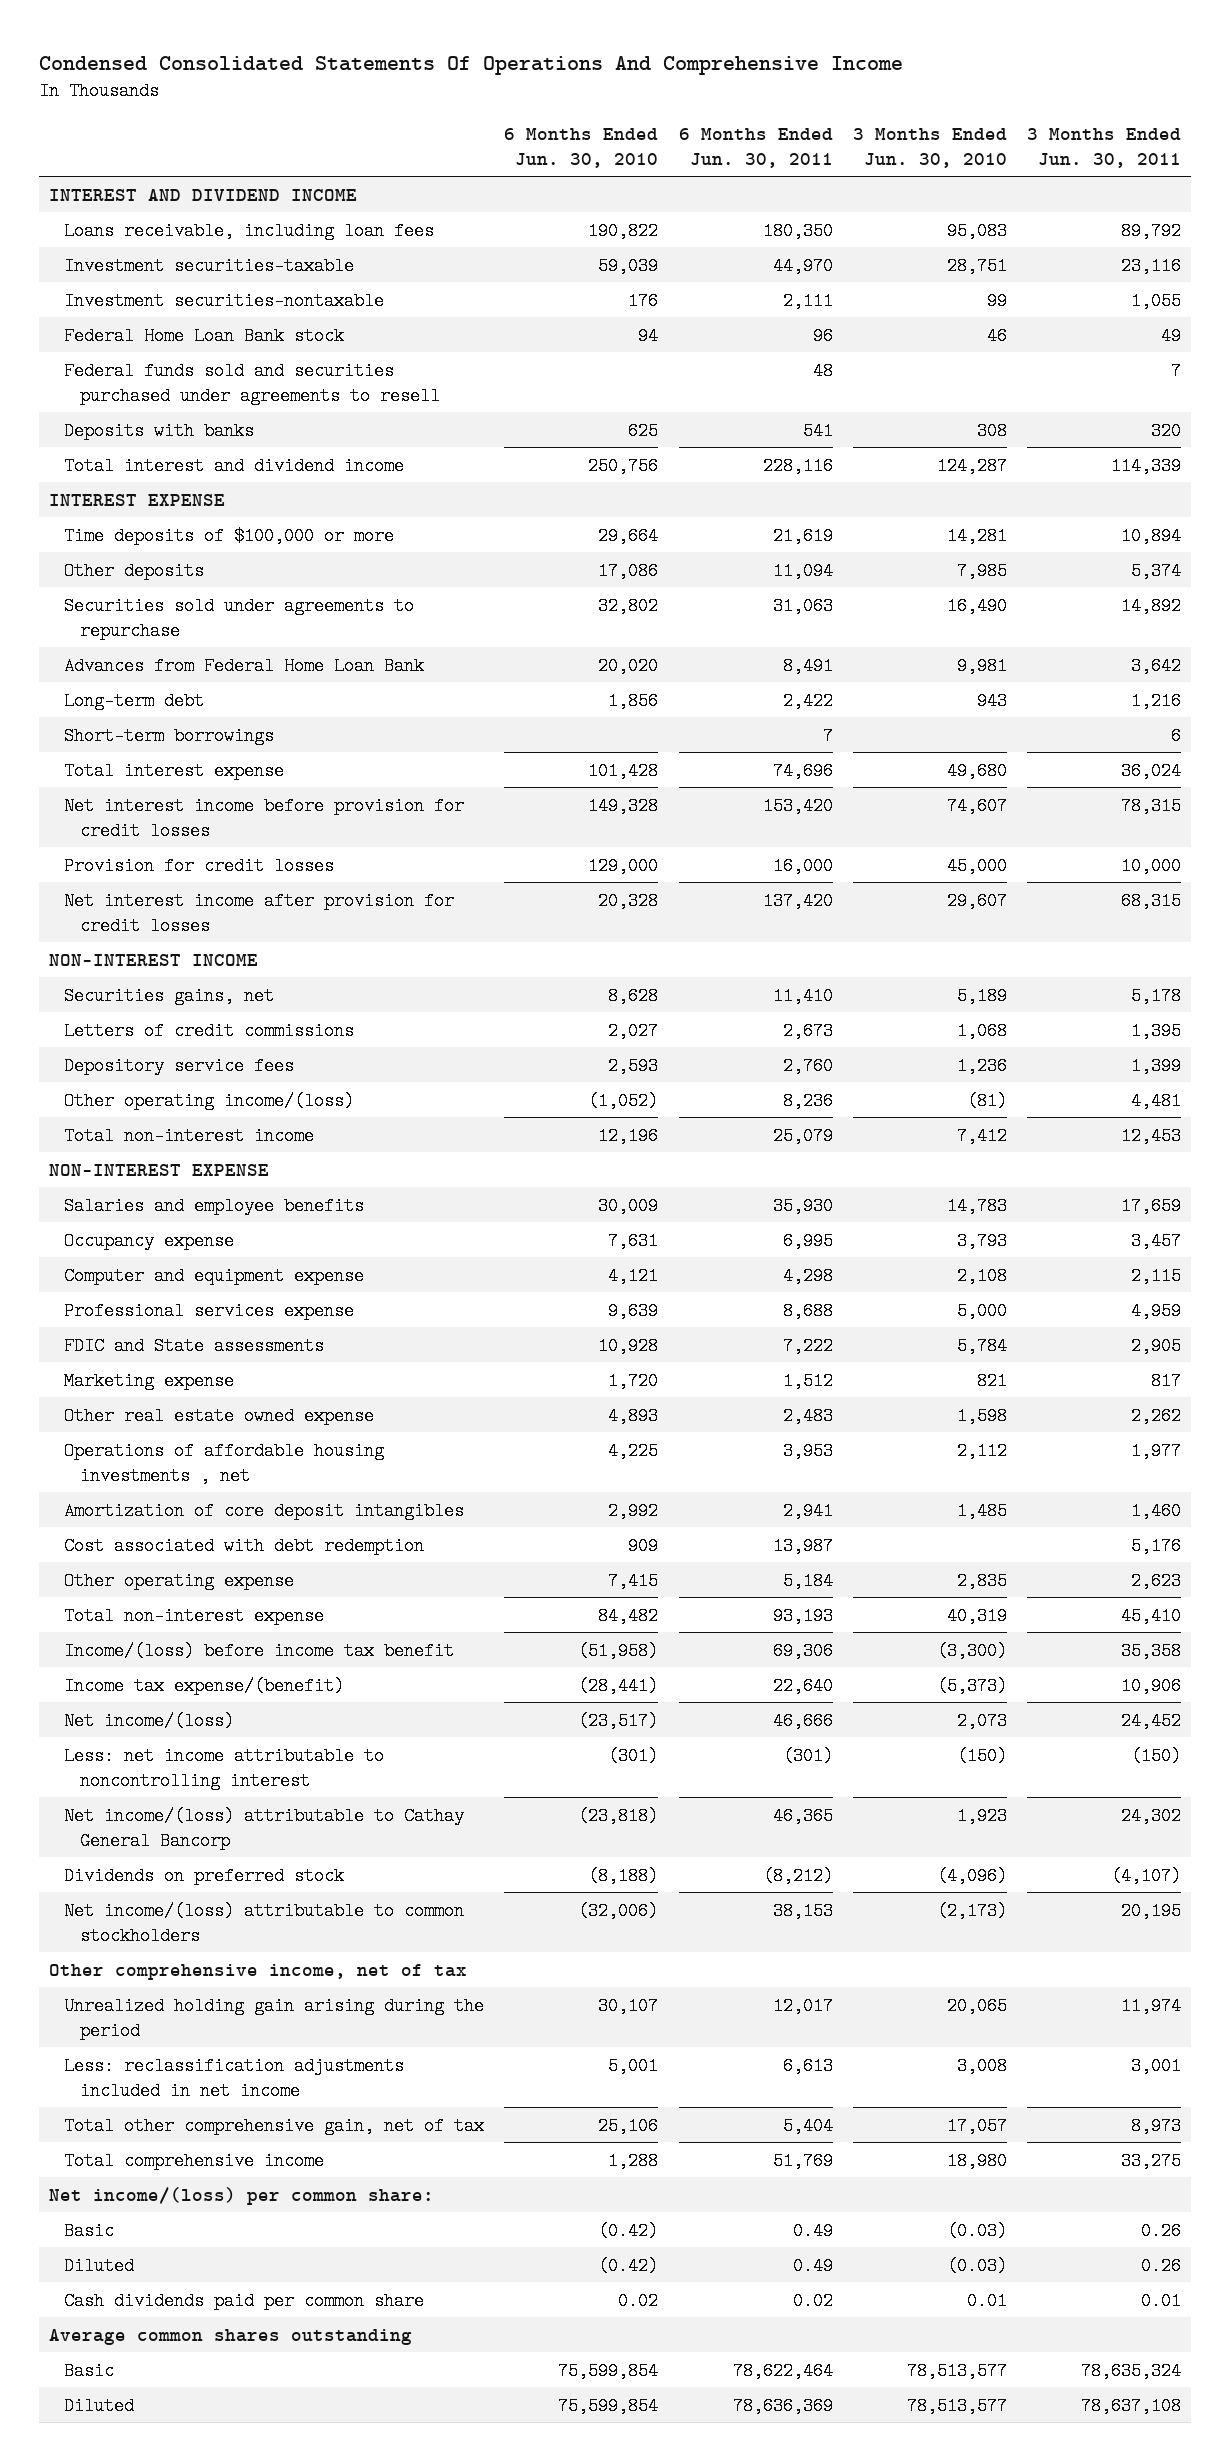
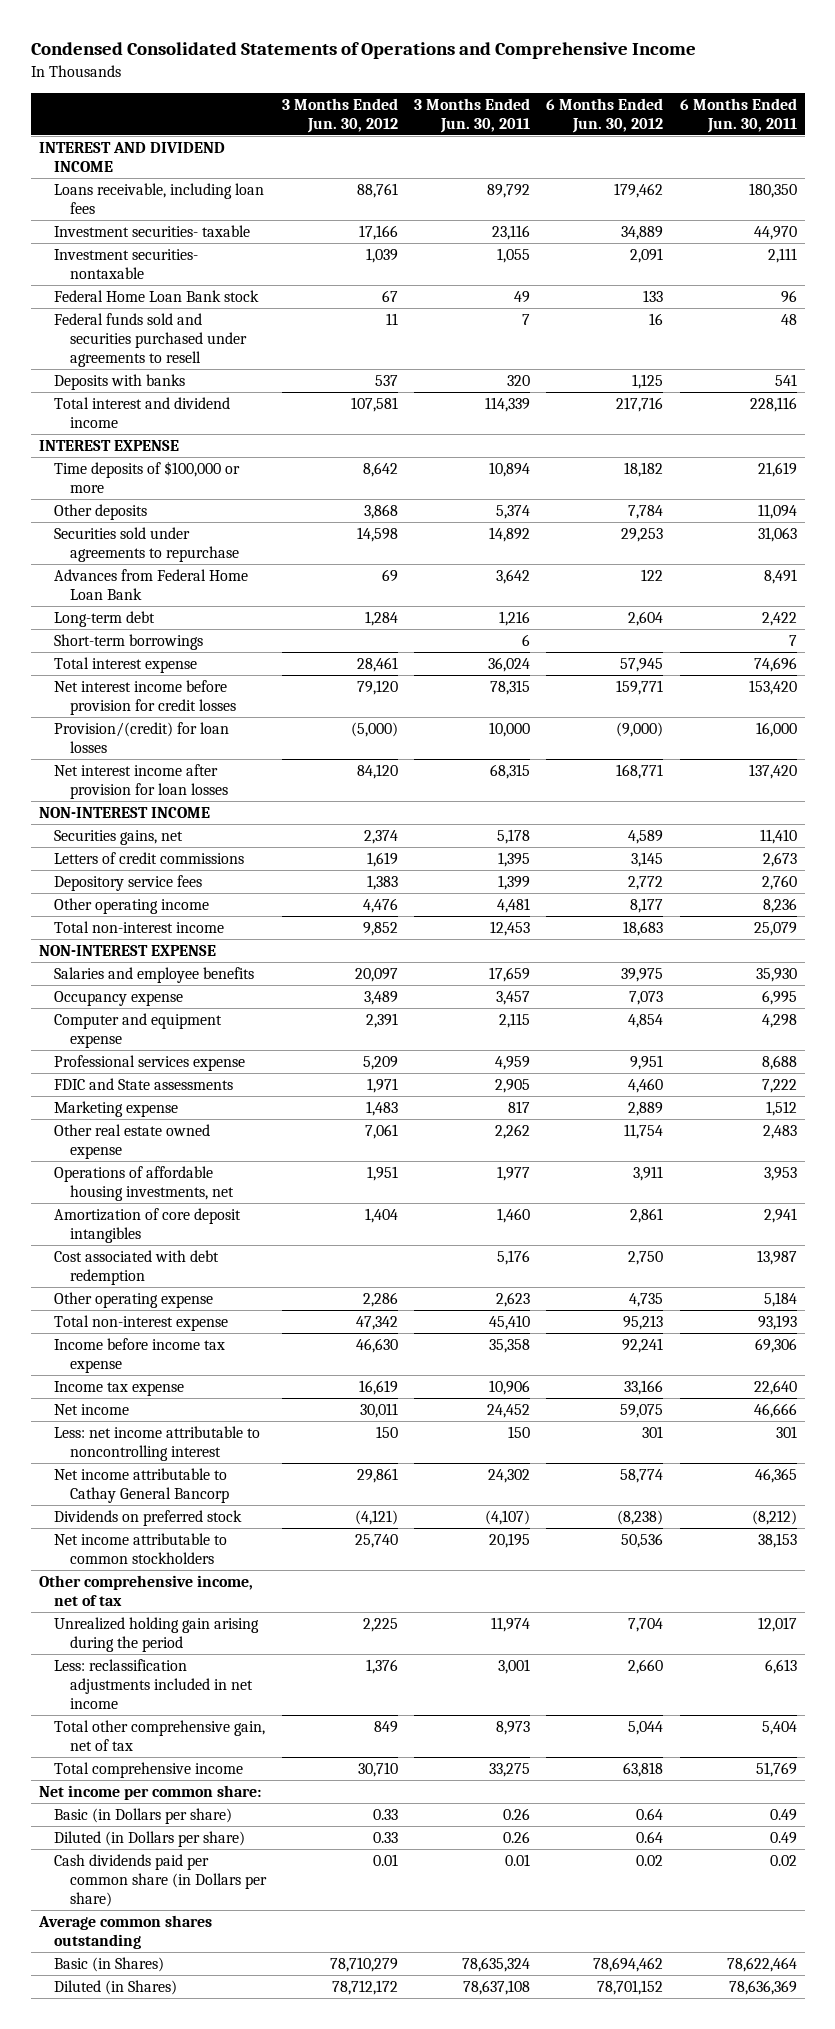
- Condensed Consolidated Statements Of Operations And Comprehensive Income
+ Condensed Consolidated Statements of Operations and Comprehensive Income
- | 6 Months Ended Jun. 30, 2010 | 6 Months Ended Jun. 30, 2011 | 3 Months Ended Jun. 30, 2010 | 3 Months Ended Jun. 30, 2011
+ | 3 Months Ended Jun. 30, 2012 | 3 Months Ended Jun. 30, 2011 | 6 Months Ended Jun. 30, 2012 | 6 Months Ended Jun. 30, 2011
- Investment securities-taxable | 59,039 | 44,970 | 28,751 | 23,116
- Investment securities-nontaxable | 176 | 2,111 | 99 | 1,055
+ Investment securities- taxable | 17,166 | 23,116 | 34,889 | 44,970
+ Investment securities- nontaxable | 1,039 | 1,055 | 2,091 | 2,111
- Provision for credit losses | 129,000 | 16,000 | 45,000 | 10,000
- Net interest income after provision for credit losses | 20,328 | 137,420 | 29,607 | 68,315
+ Provision/(credit) for loan losses | (5,000) | 10,000 | (9,000) | 16,000
+ Net interest income after provision for loan losses | 84,120 | 68,315 | 168,771 | 137,420
- Other operating income/(loss) | (1,052) | 8,236 | (81) | 4,481
+ Other operating income | 4,476 | 4,481 | 8,177 | 8,236
- Operations of affordable housing investments , net | 4,225 | 3,953 | 2,112 | 1,977
+ Operations of affordable housing investments, net | 1,951 | 1,977 | 3,911 | 3,953
- Income/(loss) before income tax benefit | (51,958) | 69,306 | (3,300) | 35,358
- Income tax expense/(benefit) | (28,441) | 22,640 | (5,373) | 10,906
- Net income/(loss) | (23,517) | 46,666 | 2,073 | 24,452
- Less: net income attributable to noncontrolling interest | (301) | (301) | (150) | (150)
- Net income/(loss) attributable to Cathay General Bancorp | (23,818) | 46,365 | 1,923 | 24,302
+ Income before income tax expense | 46,630 | 35,358 | 92,241 | 69,306
+ Income tax expense | 16,619 | 10,906 | 33,166 | 22,640
+ Net income | 30,011 | 24,452 | 59,075 | 46,666
+ Less: net income attributable to noncontrolling interest | 150 | 150 | 301 | 301
+ Net income attributable to Cathay General Bancorp | 29,861 | 24,302 | 58,774 | 46,365
- Net income/(loss) attributable to common stockholders | (32,006) | 38,153 | (2,173) | 20,195
+ Net income attributable to common stockholders | 25,740 | 20,195 | 50,536 | 38,153
- Net income/(loss) per common share:
- Basic | (0.42) | 0.49 | (0.03) | 0.26
- Diluted | (0.42) | 0.49 | (0.03) | 0.26
- Cash dividends paid per common share | 0.02 | 0.02 | 0.01 | 0.01
+ Net income per common share:
+ Basic (in Dollars per share) | 0.33 | 0.26 | 0.64 | 0.49
+ Diluted (in Dollars per share) | 0.33 | 0.26 | 0.64 | 0.49
+ Cash dividends paid per common share (in Dollars per share) | 0.01 | 0.01 | 0.02 | 0.02
- Basic | 75,599,854 | 78,622,464 | 78,513,577 | 78,635,324
- Diluted | 75,599,854 | 78,636,369 | 78,513,577 | 78,637,108
+ Basic (in Shares) | 78,710,279 | 78,635,324 | 78,694,462 | 78,622,464
+ Diluted (in Shares) | 78,712,172 | 78,637,108 | 78,701,152 | 78,636,369

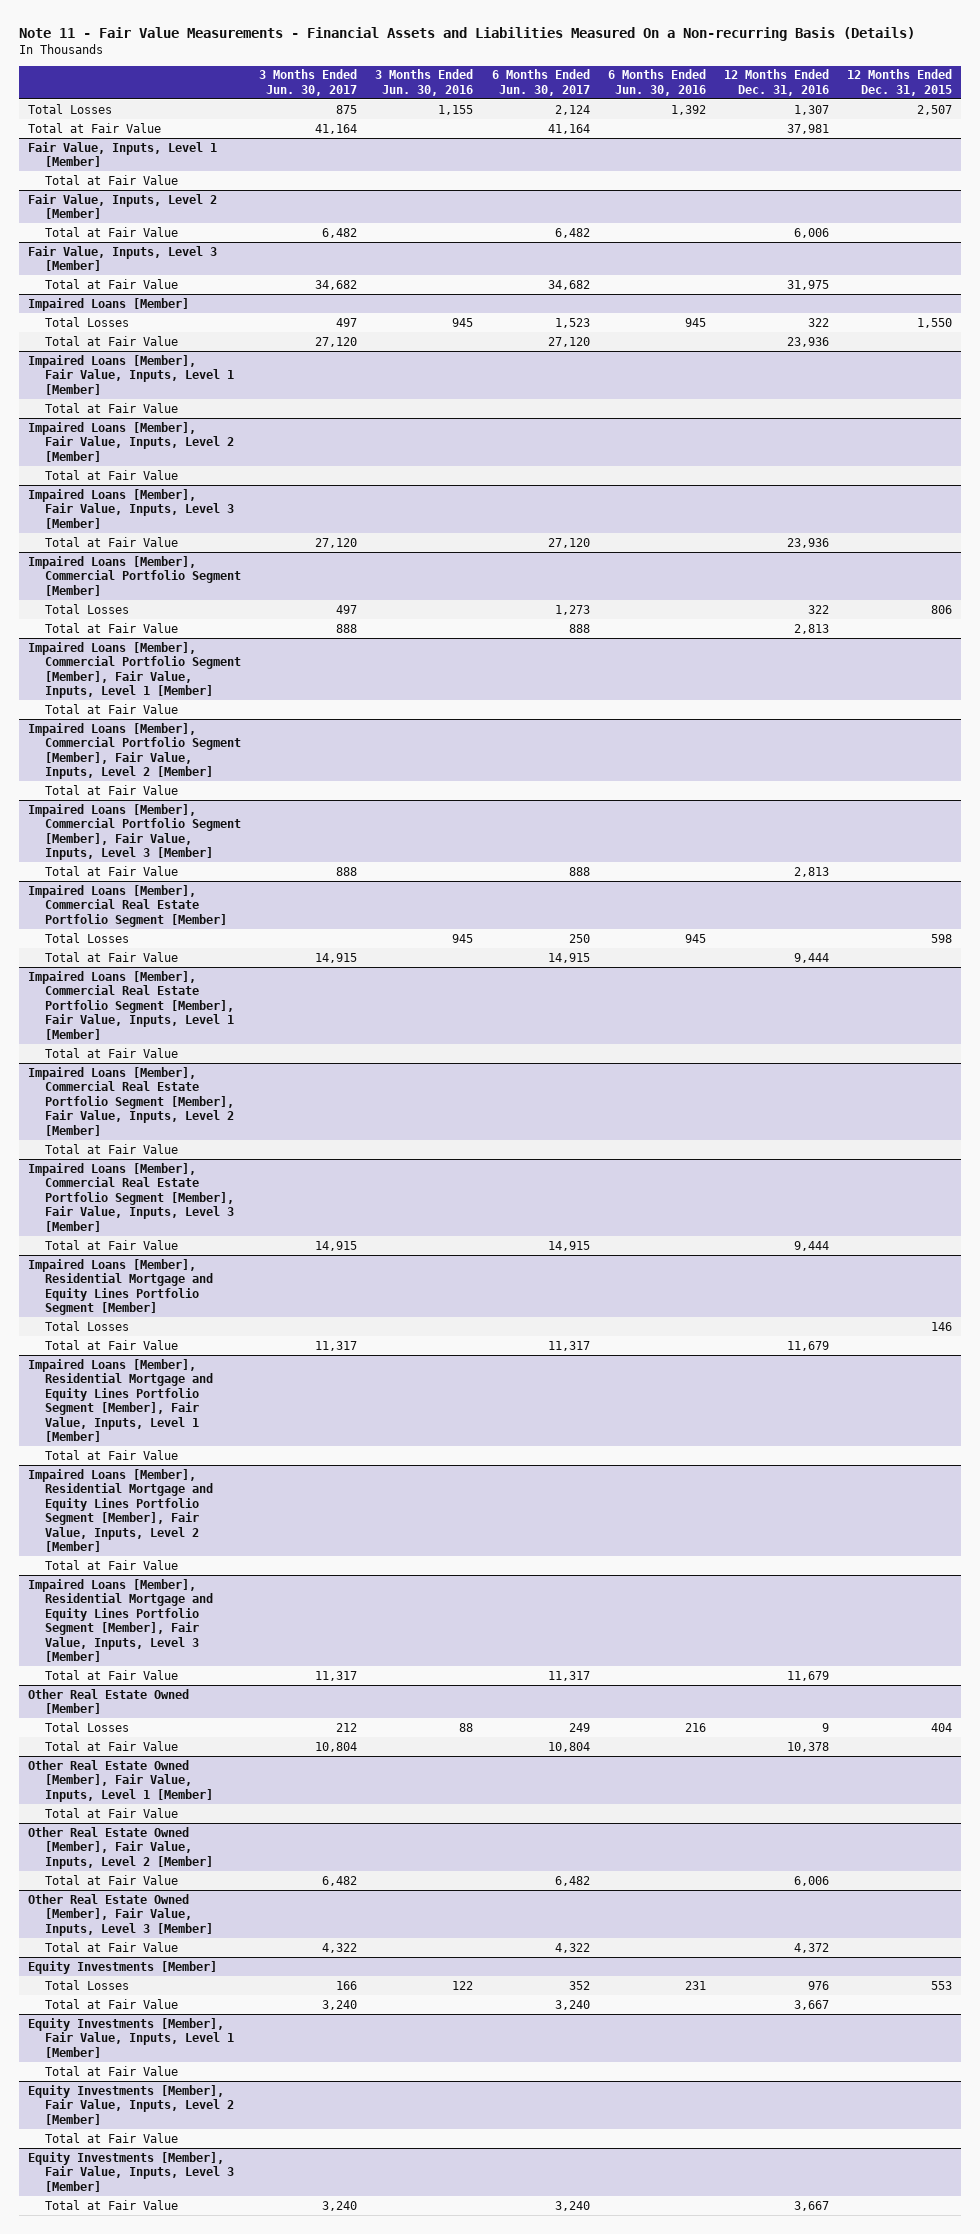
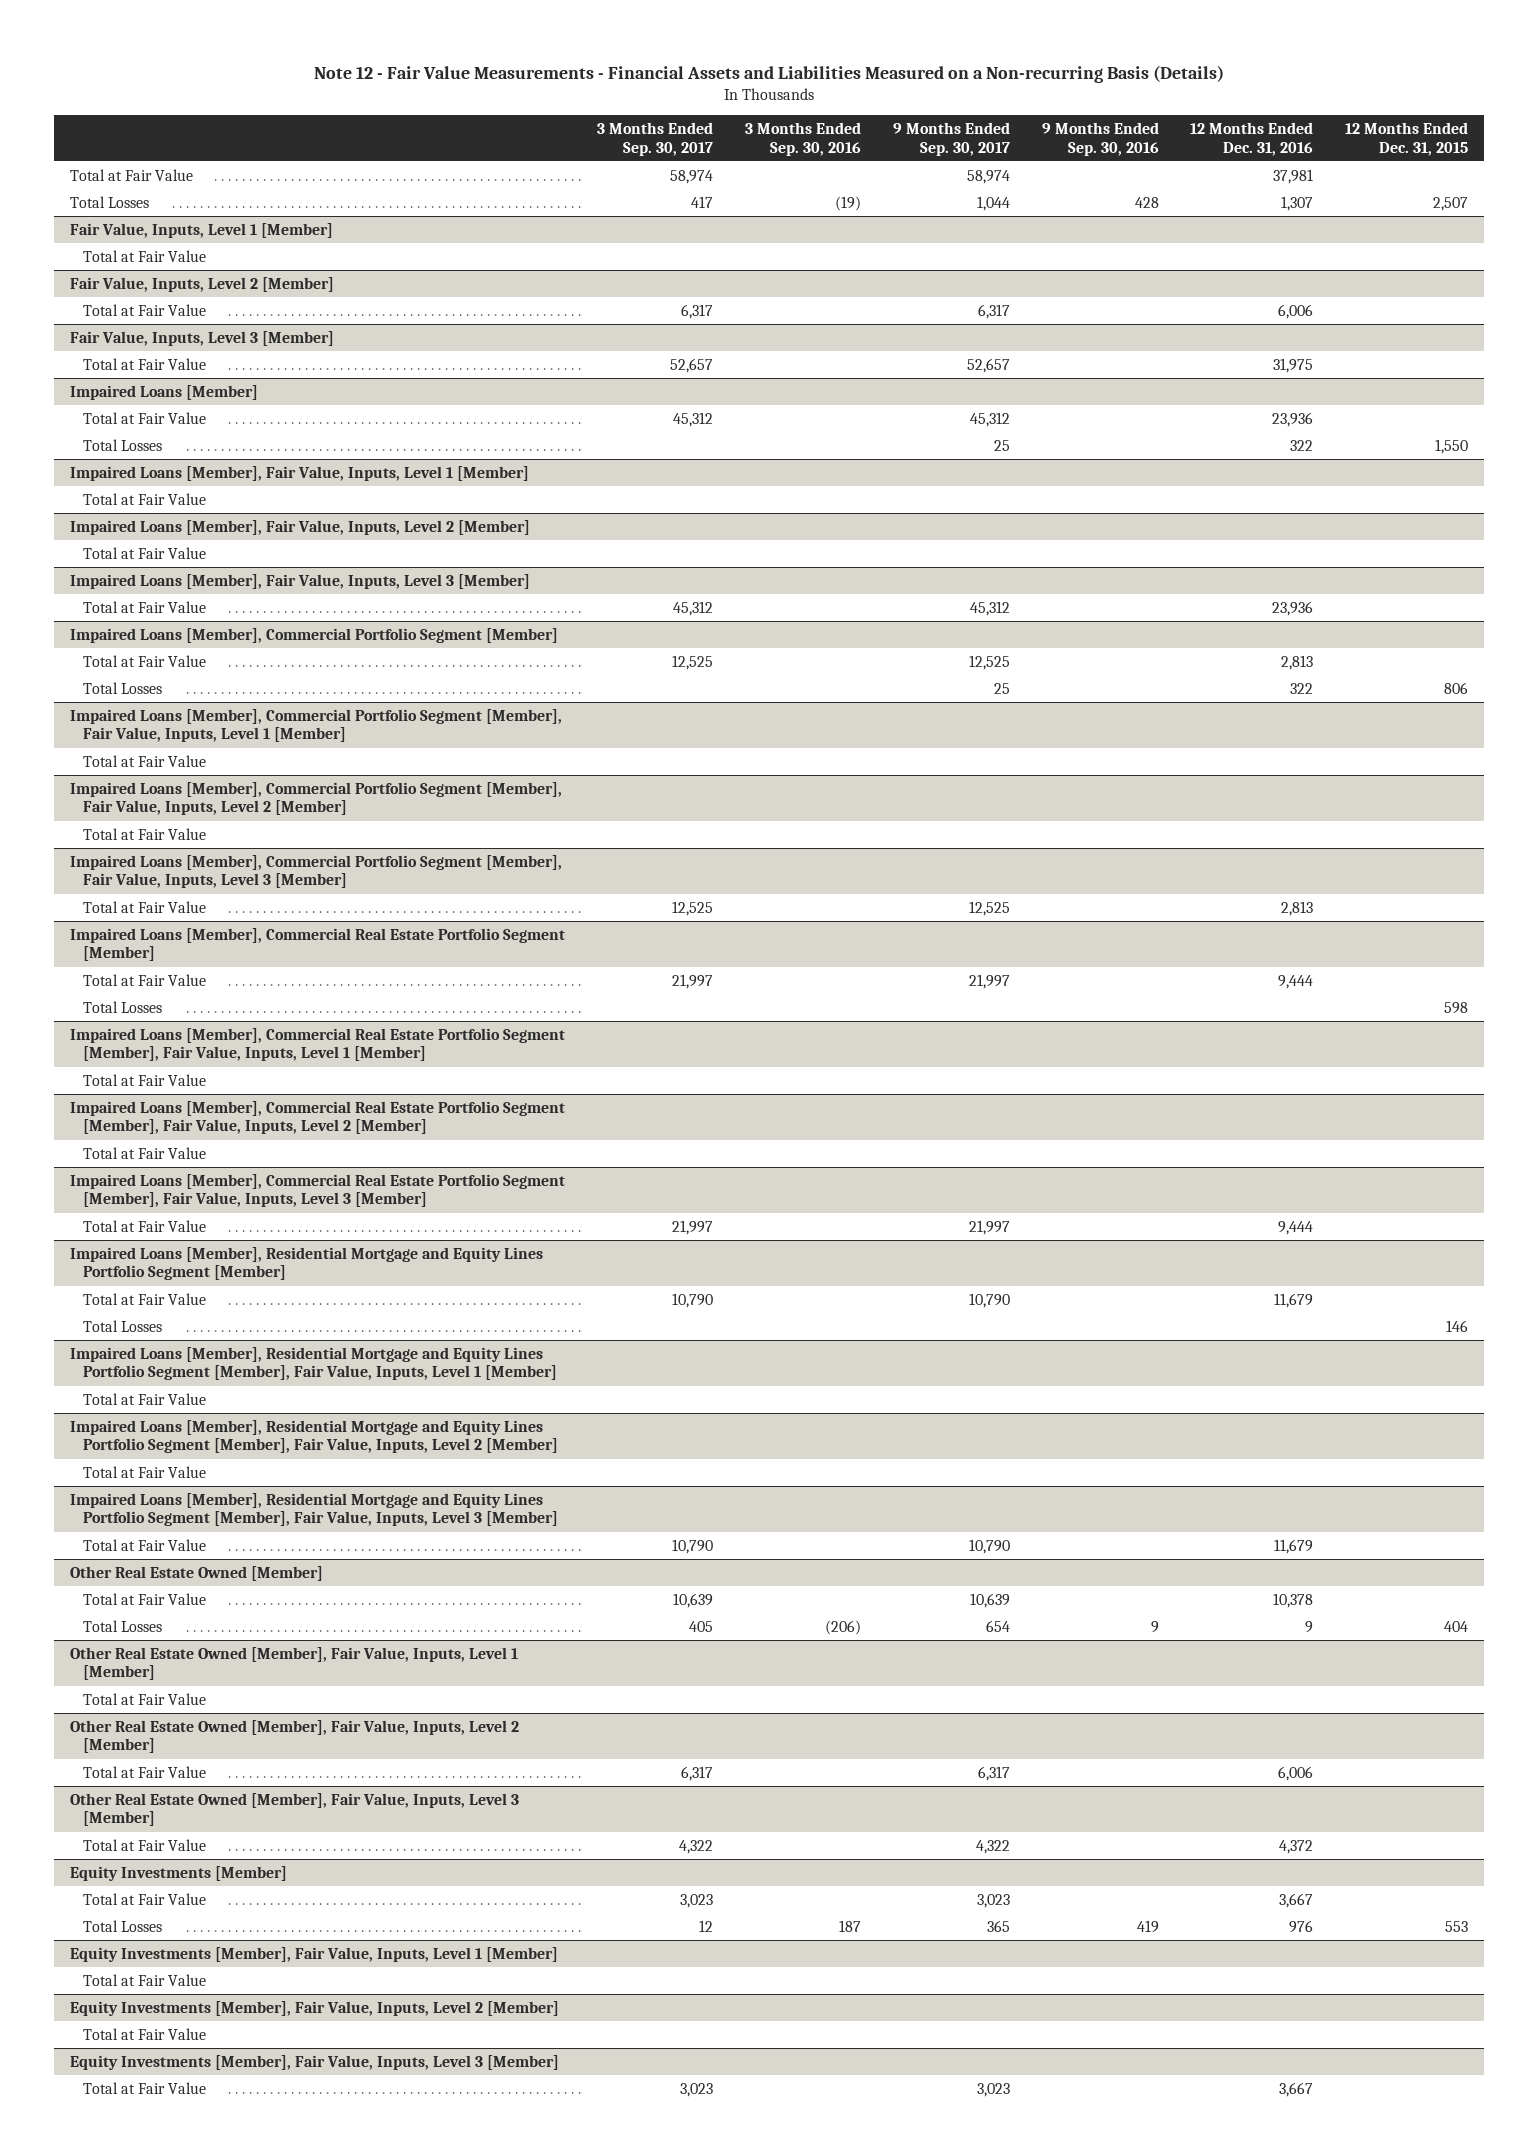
- Note 11 - Fair Value Measurements - Financial Assets and Liabilities Measured On a Non-recurring Basis (Details)
+ Note 12 - Fair Value Measurements - Financial Assets and Liabilities Measured on a Non-recurring Basis (Details)
- | 3 Months Ended Jun. 30, 2017 | 3 Months Ended Jun. 30, 2016 | 6 Months Ended Jun. 30, 2017 | 6 Months Ended Jun. 30, 2016 | 12 Months Ended Dec. 31, 2016 | 12 Months Ended Dec. 31, 2015
+ | 3 Months Ended Sep. 30, 2017 | 3 Months Ended Sep. 30, 2016 | 9 Months Ended Sep. 30, 2017 | 9 Months Ended Sep. 30, 2016 | 12 Months Ended Dec. 31, 2016 | 12 Months Ended Dec. 31, 2015
moved down: Total Losses | 417 | (19) | 1,044 | 428 | 1,307 | 2,507
@ Impaired Loans [Member]
moved down: Total Losses | | | 25 | | 322 | 1,550
@ Impaired Loans [Member], Commercial Portfolio Segment [Member]
moved down: Total Losses | | | 25 | | 322 | 806
@ Impaired Loans [Member], Commercial Real Estate Portfolio Segment [Member]
moved down: Total Losses | | | | | | 598
@ Impaired Loans [Member], Residential Mortgage and Equity Lines Portfolio Segment [Member]
moved down: Total Losses | | | | | | 146
@ Other Real Estate Owned [Member]
moved down: Total Losses | 405 | (206) | 654 | 9 | 9 | 404
@ Equity Investments [Member]
moved down: Total Losses | 12 | 187 | 365 | 419 | 976 | 553

